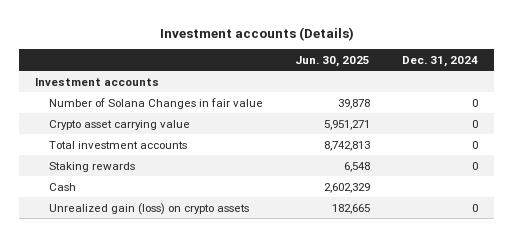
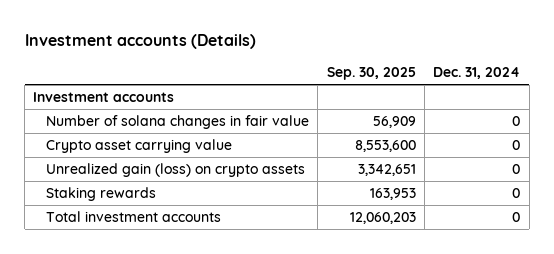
- | Jun. 30, 2025 | Dec. 31, 2024
+ | Sep. 30, 2025 | Dec. 31, 2024
- Number of Solana Changes in fair value | 39,878 | 0
+ Number of solana changes in fair value | 56,909 | 0
- Cash | 2,602,329 |
moved down: Staking rewards | 163,953 | 0
moved down: Total investment accounts | 12,060,203 | 0

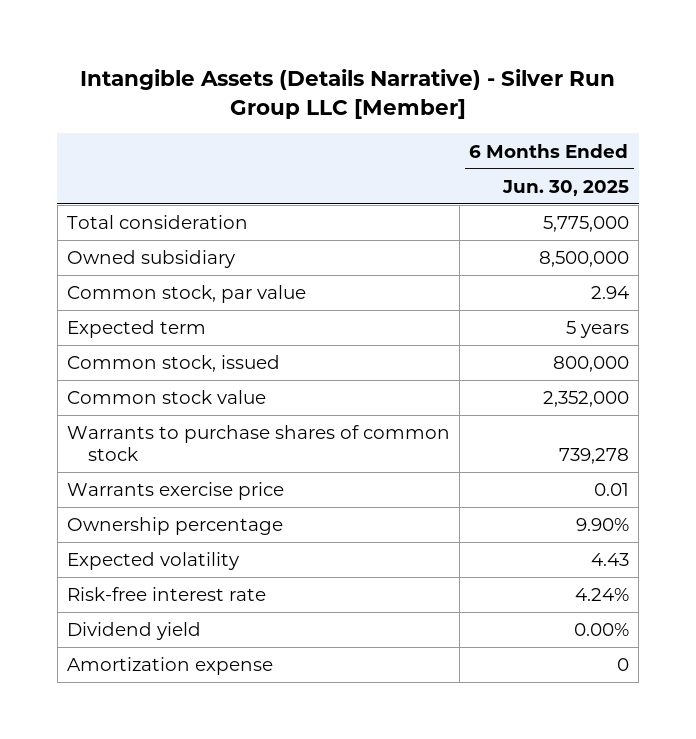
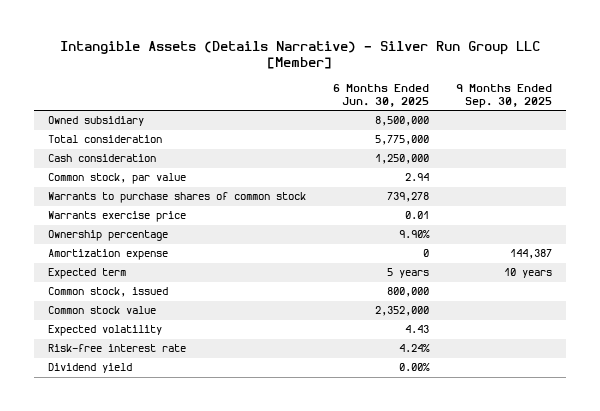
- | 6 Months Ended Jun. 30, 2025
+ | 6 Months Ended Jun. 30, 2025 | 9 Months Ended Sep. 30, 2025
moved down: Total consideration | 5,775,000 |
+ Cash consideration | 1,250,000 |
moved up: Amortization expense | 0 | 144,387
moved down: Expected term | 5 years | 10 years
moved down: Common stock, issued | 800,000 |
moved down: Common stock value | 2,352,000 |

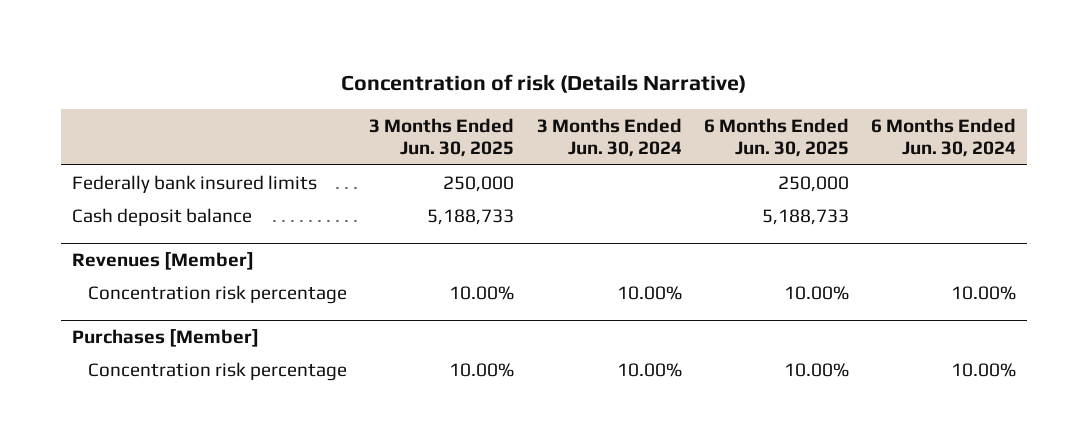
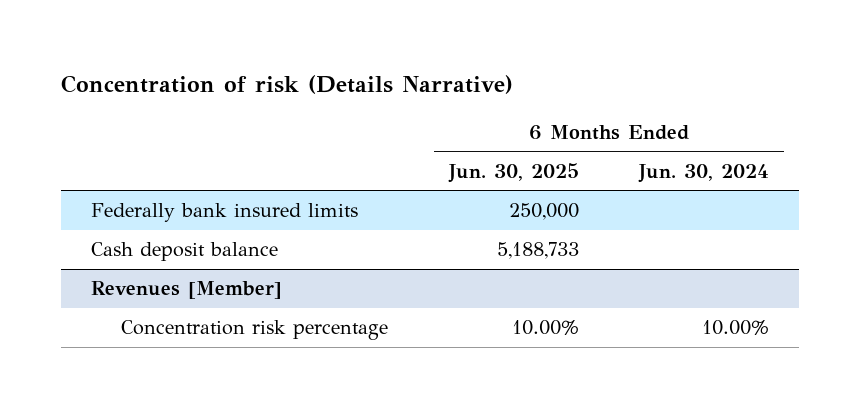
- | 3 Months Ended Jun. 30, 2025 | 3 Months Ended Jun. 30, 2024 | 6 Months Ended Jun. 30, 2025 | 6 Months Ended Jun. 30, 2024
+ | 6 Months Ended Jun. 30, 2025 | 6 Months Ended Jun. 30, 2024
- Purchases [Member]
- Concentration risk percentage | 10.00% | 10.00% | 10.00% | 10.00%

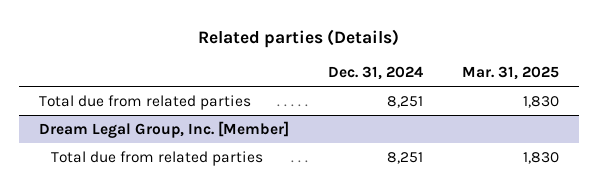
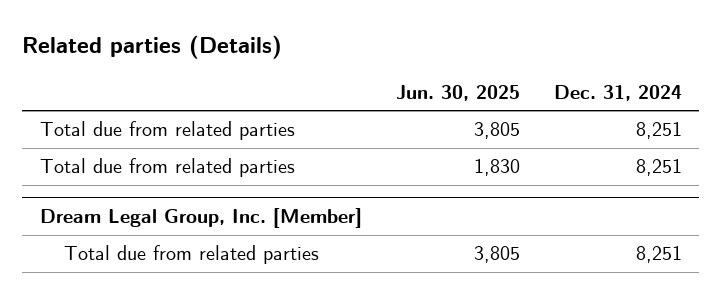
- | Dec. 31, 2024 | Mar. 31, 2025
+ | Jun. 30, 2025 | Dec. 31, 2024
+ Total due from related parties | 1,830 | 8,251

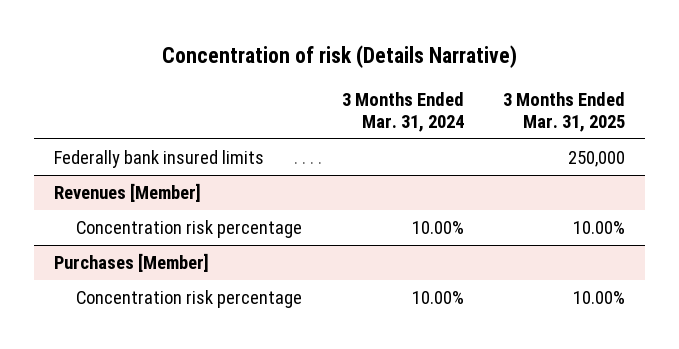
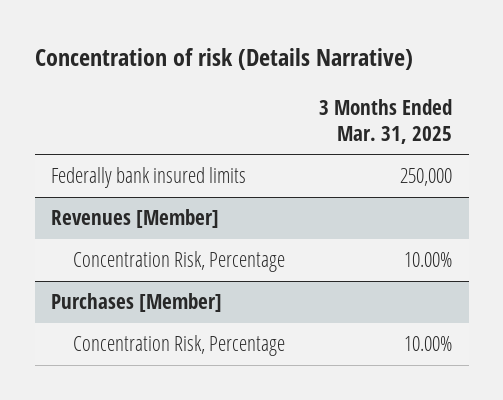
- | 3 Months Ended Mar. 31, 2024 | 3 Months Ended Mar. 31, 2025
+ | 3 Months Ended Mar. 31, 2025
@ Revenues [Member]
- Concentration risk percentage | 10.00% | 10.00%
+ Concentration Risk, Percentage | 10.00%
@ Purchases [Member]
- Concentration risk percentage | 10.00% | 10.00%
+ Concentration Risk, Percentage | 10.00%

